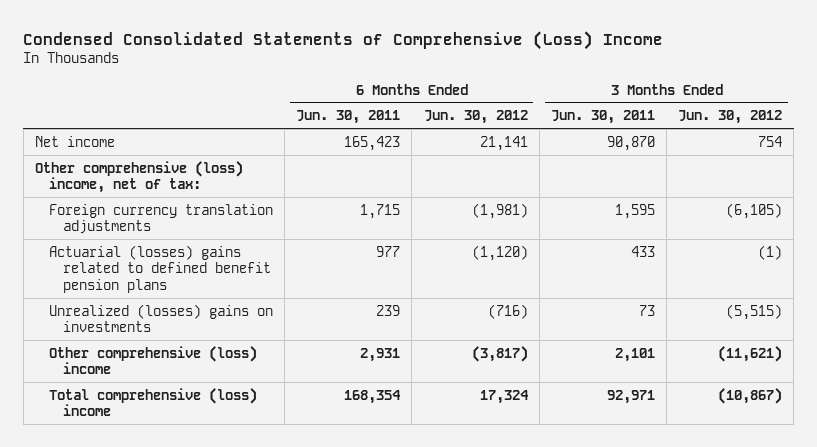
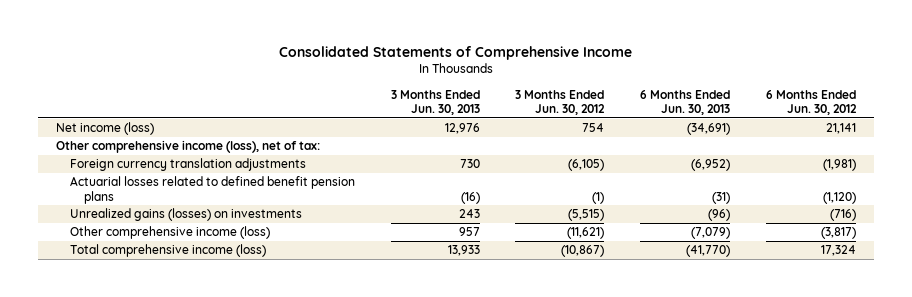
- Condensed Consolidated Statements of Comprehensive (Loss) Income
+ Consolidated Statements of Comprehensive Income
- | 6 Months Ended Jun. 30, 2011 | 6 Months Ended Jun. 30, 2012 | 3 Months Ended Jun. 30, 2011 | 3 Months Ended Jun. 30, 2012
+ | 3 Months Ended Jun. 30, 2013 | 3 Months Ended Jun. 30, 2012 | 6 Months Ended Jun. 30, 2013 | 6 Months Ended Jun. 30, 2012
- Net income | 165,423 | 21,141 | 90,870 | 754
- Other comprehensive (loss) income, net of tax:
+ Net income (loss) | 12,976 | 754 | (34,691) | 21,141
+ Other comprehensive income (loss), net of tax:
- Actuarial (losses) gains related to defined benefit pension plans | 977 | (1,120) | 433 | (1)
- Unrealized (losses) gains on investments | 239 | (716) | 73 | (5,515)
- Other comprehensive (loss) income | 2,931 | (3,817) | 2,101 | (11,621)
- Total comprehensive (loss) income | 168,354 | 17,324 | 92,971 | (10,867)
+ Actuarial losses related to defined benefit pension plans | (16) | (1) | (31) | (1,120)
+ Unrealized gains (losses) on investments | 243 | (5,515) | (96) | (716)
+ Other comprehensive income (loss) | 957 | (11,621) | (7,079) | (3,817)
+ Total comprehensive income (loss) | 13,933 | (10,867) | (41,770) | 17,324

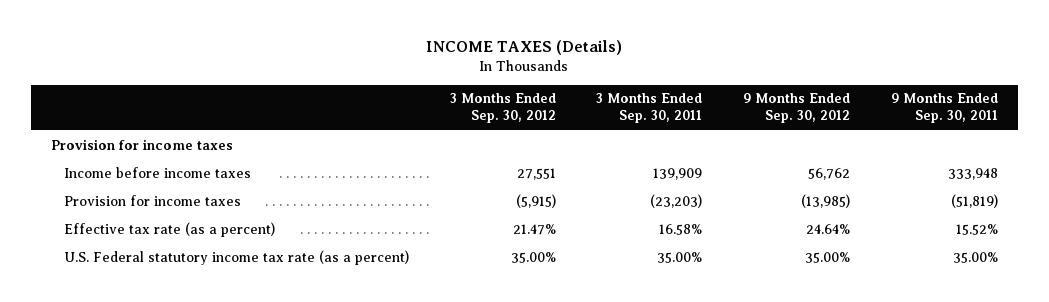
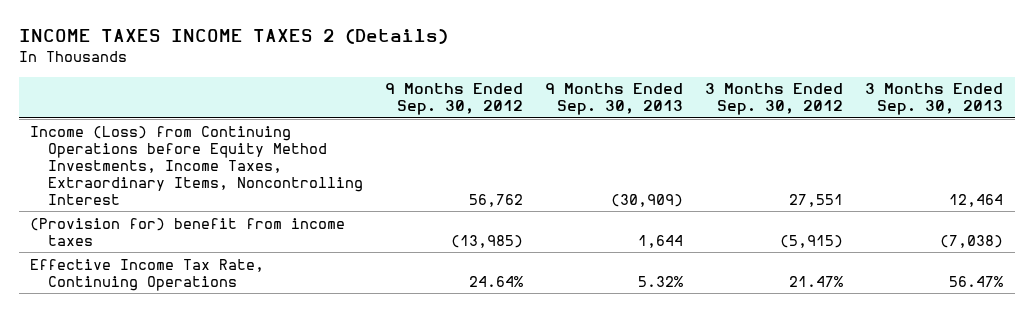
- INCOME TAXES (Details)
+ INCOME TAXES INCOME TAXES 2 (Details)
- | 3 Months Ended Sep. 30, 2012 | 3 Months Ended Sep. 30, 2011 | 9 Months Ended Sep. 30, 2012 | 9 Months Ended Sep. 30, 2011
+ | 9 Months Ended Sep. 30, 2012 | 9 Months Ended Sep. 30, 2013 | 3 Months Ended Sep. 30, 2012 | 3 Months Ended Sep. 30, 2013
- Provision for income taxes
- Income before income taxes | 27,551 | 139,909 | 56,762 | 333,948
- Provision for income taxes | (5,915) | (23,203) | (13,985) | (51,819)
- Effective tax rate (as a percent) | 21.47% | 16.58% | 24.64% | 15.52%
- U.S. Federal statutory income tax rate (as a percent) | 35.00% | 35.00% | 35.00% | 35.00%
+ Income (Loss) from Continuing Operations before Equity Method Investments, Income Taxes, Extraordinary Items, Noncontrolling Interest | 56,762 | (30,909) | 27,551 | 12,464
+ (Provision for) benefit from income taxes | (13,985) | 1,644 | (5,915) | (7,038)
+ Effective Income Tax Rate, Continuing Operations | 24.64% | 5.32% | 21.47% | 56.47%

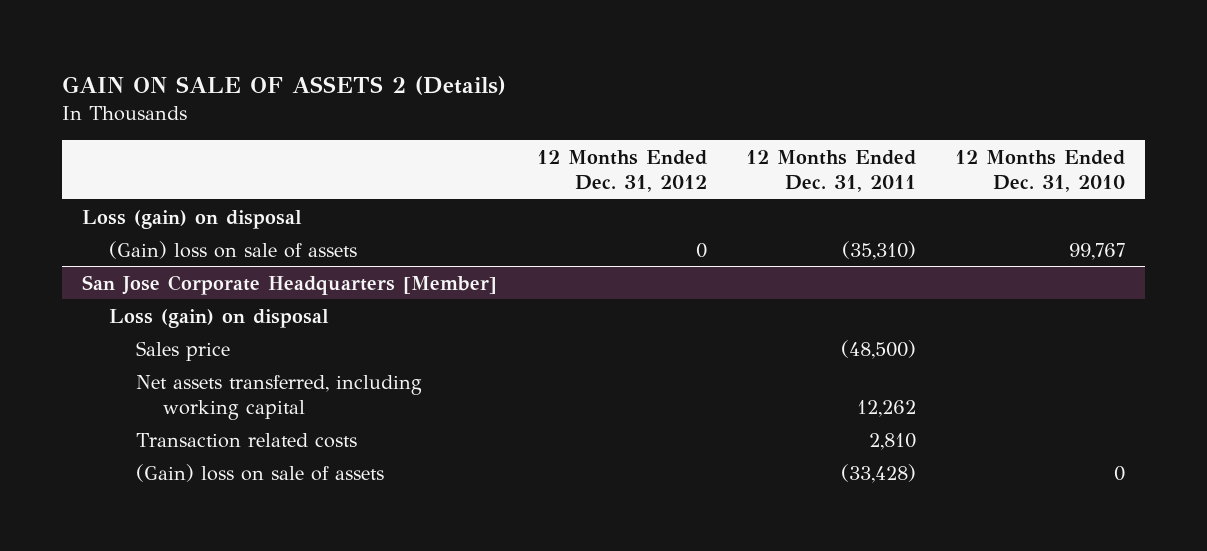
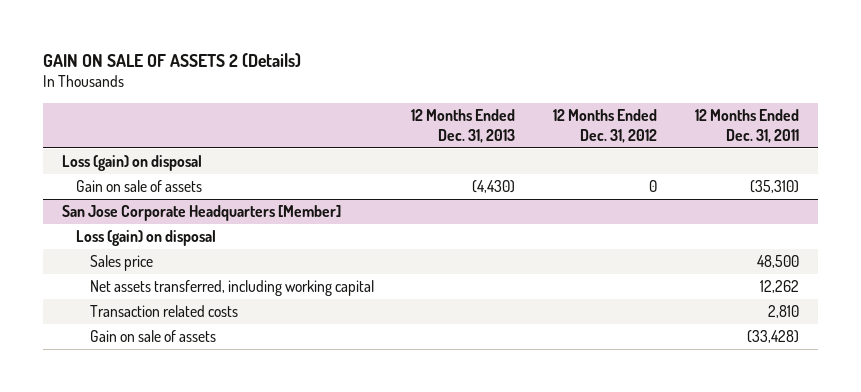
- | 12 Months Ended Dec. 31, 2012 | 12 Months Ended Dec. 31, 2011 | 12 Months Ended Dec. 31, 2010
+ | 12 Months Ended Dec. 31, 2013 | 12 Months Ended Dec. 31, 2012 | 12 Months Ended Dec. 31, 2011
- (Gain) loss on sale of assets | 0 | (35,310) | 99,767
+ Gain on sale of assets | (4,430) | 0 | (35,310)
@ San Jose Corporate Headquarters [Member]
- Sales price | | (48,500) |
+ Sales price | | | 48,500
- (Gain) loss on sale of assets | | (33,428) | 0
+ Gain on sale of assets | | | (33,428)

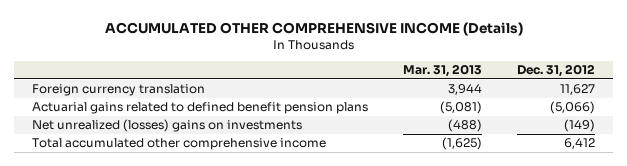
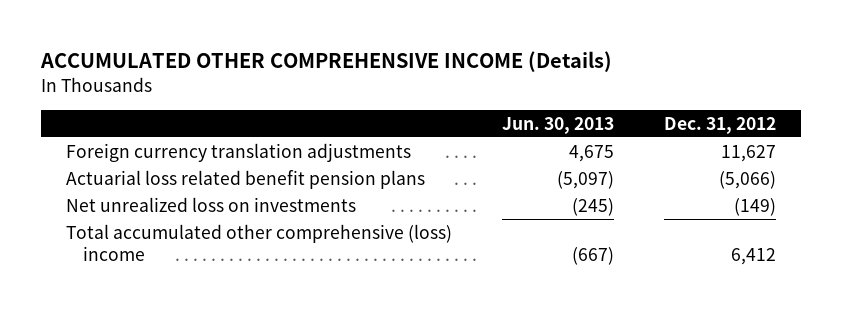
- | Mar. 31, 2013 | Dec. 31, 2012
+ | Jun. 30, 2013 | Dec. 31, 2012
- Foreign currency translation | 3,944 | 11,627
- Actuarial gains related to defined benefit pension plans | (5,081) | (5,066)
- Net unrealized (losses) gains on investments | (488) | (149)
- Total accumulated other comprehensive income | (1,625) | 6,412
+ Foreign currency translation adjustments | 4,675 | 11,627
+ Actuarial loss related benefit pension plans | (5,097) | (5,066)
+ Net unrealized loss on investments | (245) | (149)
+ Total accumulated other comprehensive (loss) income | (667) | 6,412

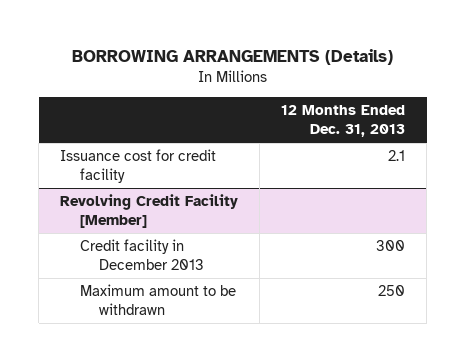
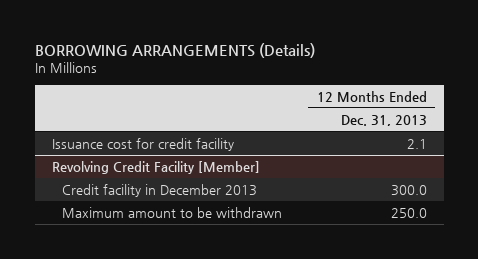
@ Revolving Credit Facility [Member]
- Credit facility in December 2013 | 300
- Maximum amount to be withdrawn | 250
+ Credit facility in December 2013 | 300.0
+ Maximum amount to be withdrawn | 250.0

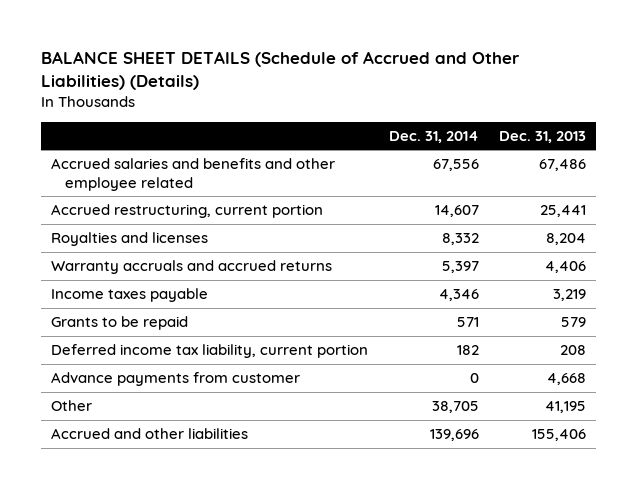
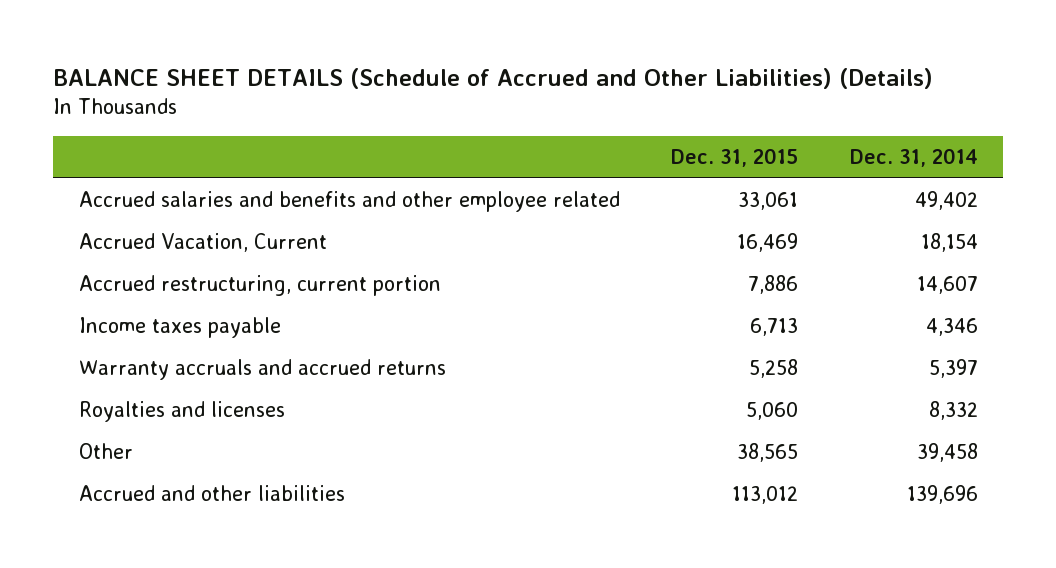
- | Dec. 31, 2014 | Dec. 31, 2013
+ | Dec. 31, 2015 | Dec. 31, 2014
- Accrued salaries and benefits and other employee related | 67,556 | 67,486
+ Accrued salaries and benefits and other employee related | 33,061 | 49,402
+ Accrued Vacation, Current | 16,469 | 18,154
- Grants to be repaid | 571 | 579
- Deferred income tax liability, current portion | 182 | 208
- Advance payments from customer | 0 | 4,668
- Other | 38,705 | 41,195
moved down: Warranty accruals and accrued returns | 5,258 | 5,397
moved down: Royalties and licenses | 5,060 | 8,332
+ Other | 38,565 | 39,458

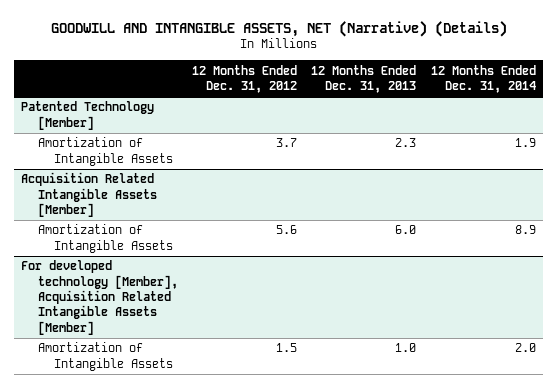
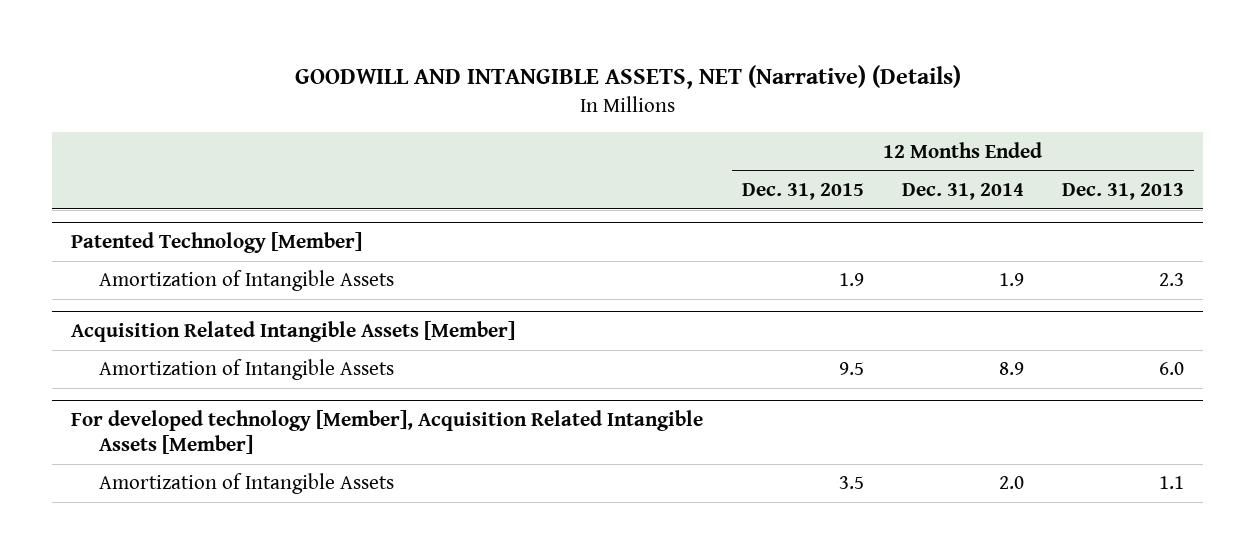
- | 12 Months Ended Dec. 31, 2012 | 12 Months Ended Dec. 31, 2013 | 12 Months Ended Dec. 31, 2014
+ | 12 Months Ended Dec. 31, 2015 | 12 Months Ended Dec. 31, 2014 | 12 Months Ended Dec. 31, 2013
@ For developed technology [Member], Acquisition Related Intangible Assets [Member]
- Amortization of Intangible Assets | 1.5 | 1.0 | 2.0
+ Amortization of Intangible Assets | 3.5 | 2.0 | 1.1

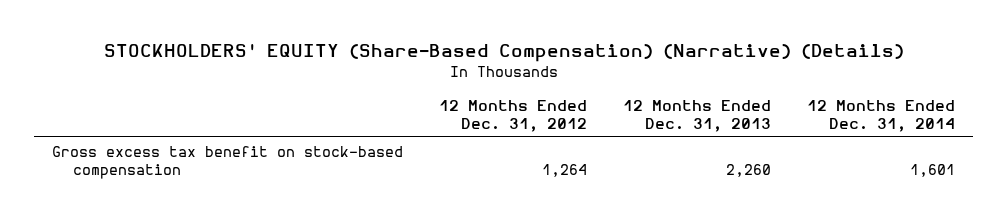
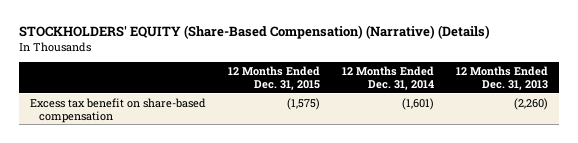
- | 12 Months Ended Dec. 31, 2012 | 12 Months Ended Dec. 31, 2013 | 12 Months Ended Dec. 31, 2014
+ | 12 Months Ended Dec. 31, 2015 | 12 Months Ended Dec. 31, 2014 | 12 Months Ended Dec. 31, 2013
- Gross excess tax benefit on stock-based compensation | 1,264 | 2,260 | 1,601
+ Excess tax benefit on share-based compensation | (1,575) | (1,601) | (2,260)

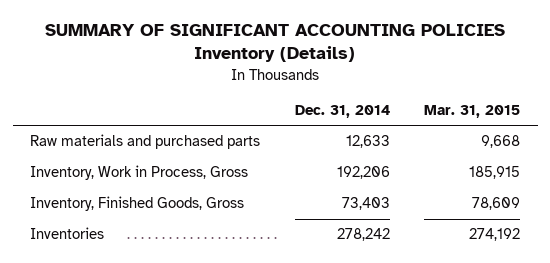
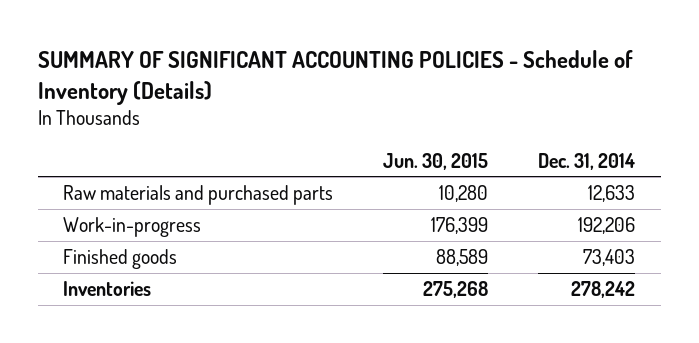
- SUMMARY OF SIGNIFICANT ACCOUNTING POLICIES Inventory (Details)
+ SUMMARY OF SIGNIFICANT ACCOUNTING POLICIES - Schedule of Inventory (Details)
- | Dec. 31, 2014 | Mar. 31, 2015
+ | Jun. 30, 2015 | Dec. 31, 2014
- Inventory, Work in Process, Gross | 192,206 | 185,915
- Inventory, Finished Goods, Gross | 73,403 | 78,609
+ Work-in-progress | 176,399 | 192,206
+ Finished goods | 88,589 | 73,403

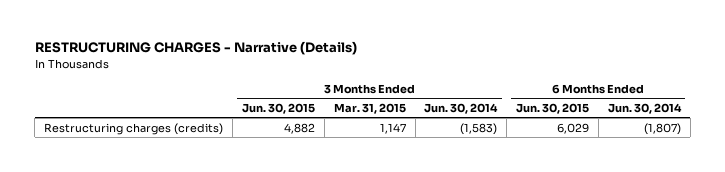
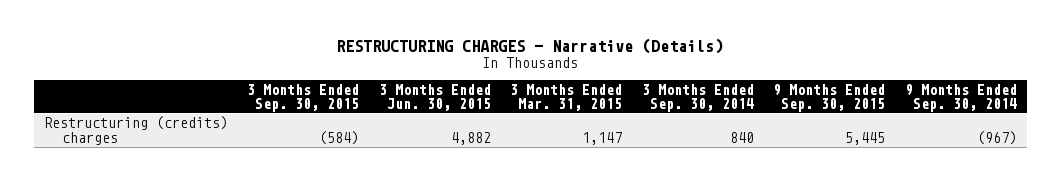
- | 3 Months Ended Jun. 30, 2015 | 3 Months Ended Mar. 31, 2015 | 3 Months Ended Jun. 30, 2014 | 6 Months Ended Jun. 30, 2015 | 6 Months Ended Jun. 30, 2014
+ | 3 Months Ended Sep. 30, 2015 | 3 Months Ended Jun. 30, 2015 | 3 Months Ended Mar. 31, 2015 | 3 Months Ended Sep. 30, 2014 | 9 Months Ended Sep. 30, 2015 | 9 Months Ended Sep. 30, 2014
- Restructuring charges (credits) | 4,882 | 1,147 | (1,583) | 6,029 | (1,807)
+ Restructuring (credits) charges | (584) | 4,882 | 1,147 | 840 | 5,445 | (967)

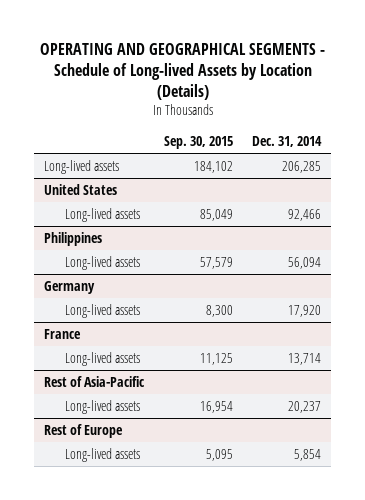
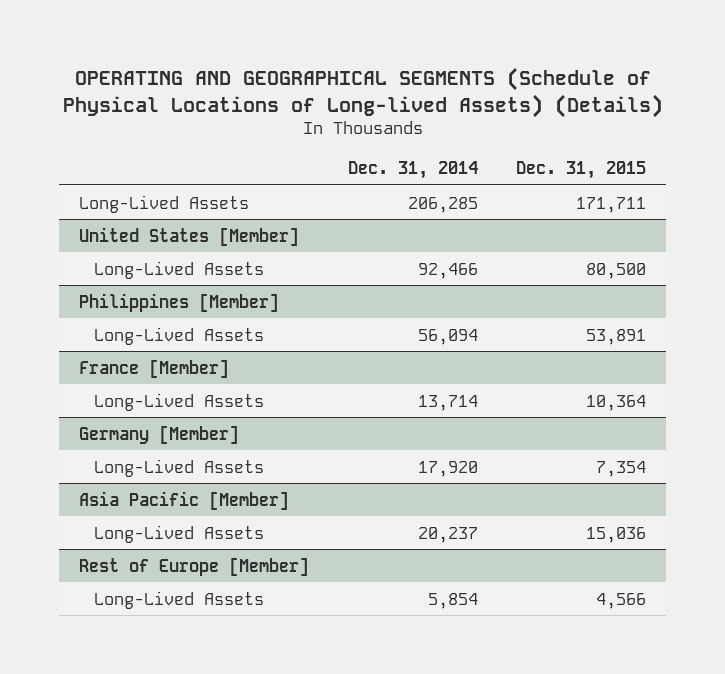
- OPERATING AND GEOGRAPHICAL SEGMENTS - Schedule of Long-lived Assets by Location (Details)
+ OPERATING AND GEOGRAPHICAL SEGMENTS (Schedule of Physical Locations of Long-lived Assets) (Details)
- | Sep. 30, 2015 | Dec. 31, 2014
+ | Dec. 31, 2014 | Dec. 31, 2015
- Long-lived assets | 184,102 | 206,285
- United States
- Long-lived assets | 85,049 | 92,466
- Philippines
- Long-lived assets | 57,579 | 56,094
- Germany
- Long-lived assets | 8,300 | 17,920
- France
- Long-lived assets | 11,125 | 13,714
- Rest of Asia-Pacific
- Long-lived assets | 16,954 | 20,237
- Rest of Europe
- Long-lived assets | 5,095 | 5,854
+ Long-Lived Assets | 206,285 | 171,711
+ United States [Member]
+ Long-Lived Assets | 92,466 | 80,500
+ Philippines [Member]
+ Long-Lived Assets | 56,094 | 53,891
+ France [Member]
+ Long-Lived Assets | 13,714 | 10,364
+ Germany [Member]
+ Long-Lived Assets | 17,920 | 7,354
+ Asia Pacific [Member]
+ Long-Lived Assets | 20,237 | 15,036
+ Rest of Europe [Member]
+ Long-Lived Assets | 5,854 | 4,566

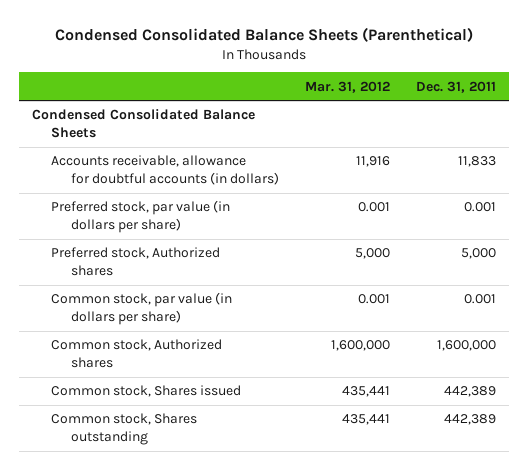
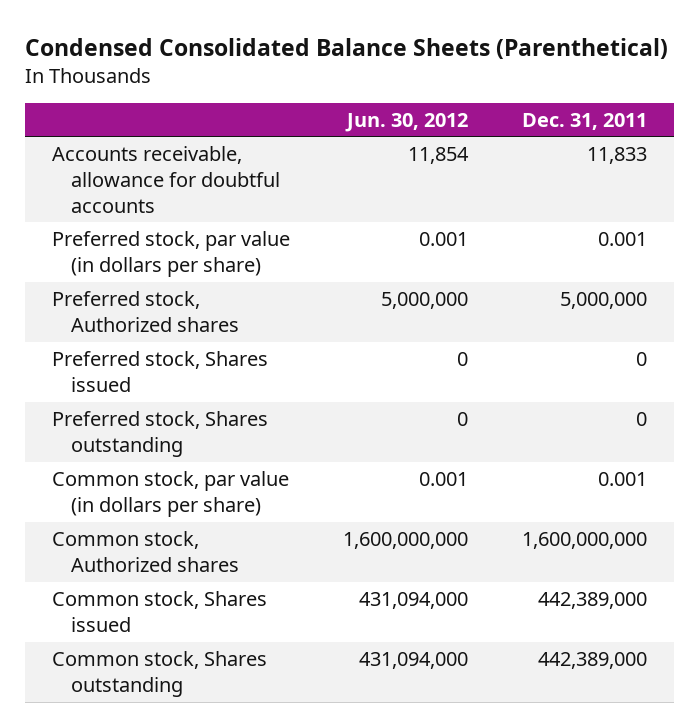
- | Mar. 31, 2012 | Dec. 31, 2011
+ | Jun. 30, 2012 | Dec. 31, 2011
- Condensed Consolidated Balance Sheets
- Accounts receivable, allowance for doubtful accounts (in dollars) | 11,916 | 11,833
+ Accounts receivable, allowance for doubtful accounts | 11,854 | 11,833
- Preferred stock, Authorized shares | 5,000 | 5,000
+ Preferred stock, Authorized shares | 5,000,000 | 5,000,000
+ Preferred stock, Shares issued | 0 | 0
+ Preferred stock, Shares outstanding | 0 | 0
- Common stock, Authorized shares | 1,600,000 | 1,600,000
- Common stock, Shares issued | 435,441 | 442,389
- Common stock, Shares outstanding | 435,441 | 442,389
+ Common stock, Authorized shares | 1,600,000,000 | 1,600,000,000
+ Common stock, Shares issued | 431,094,000 | 442,389,000
+ Common stock, Shares outstanding | 431,094,000 | 442,389,000

